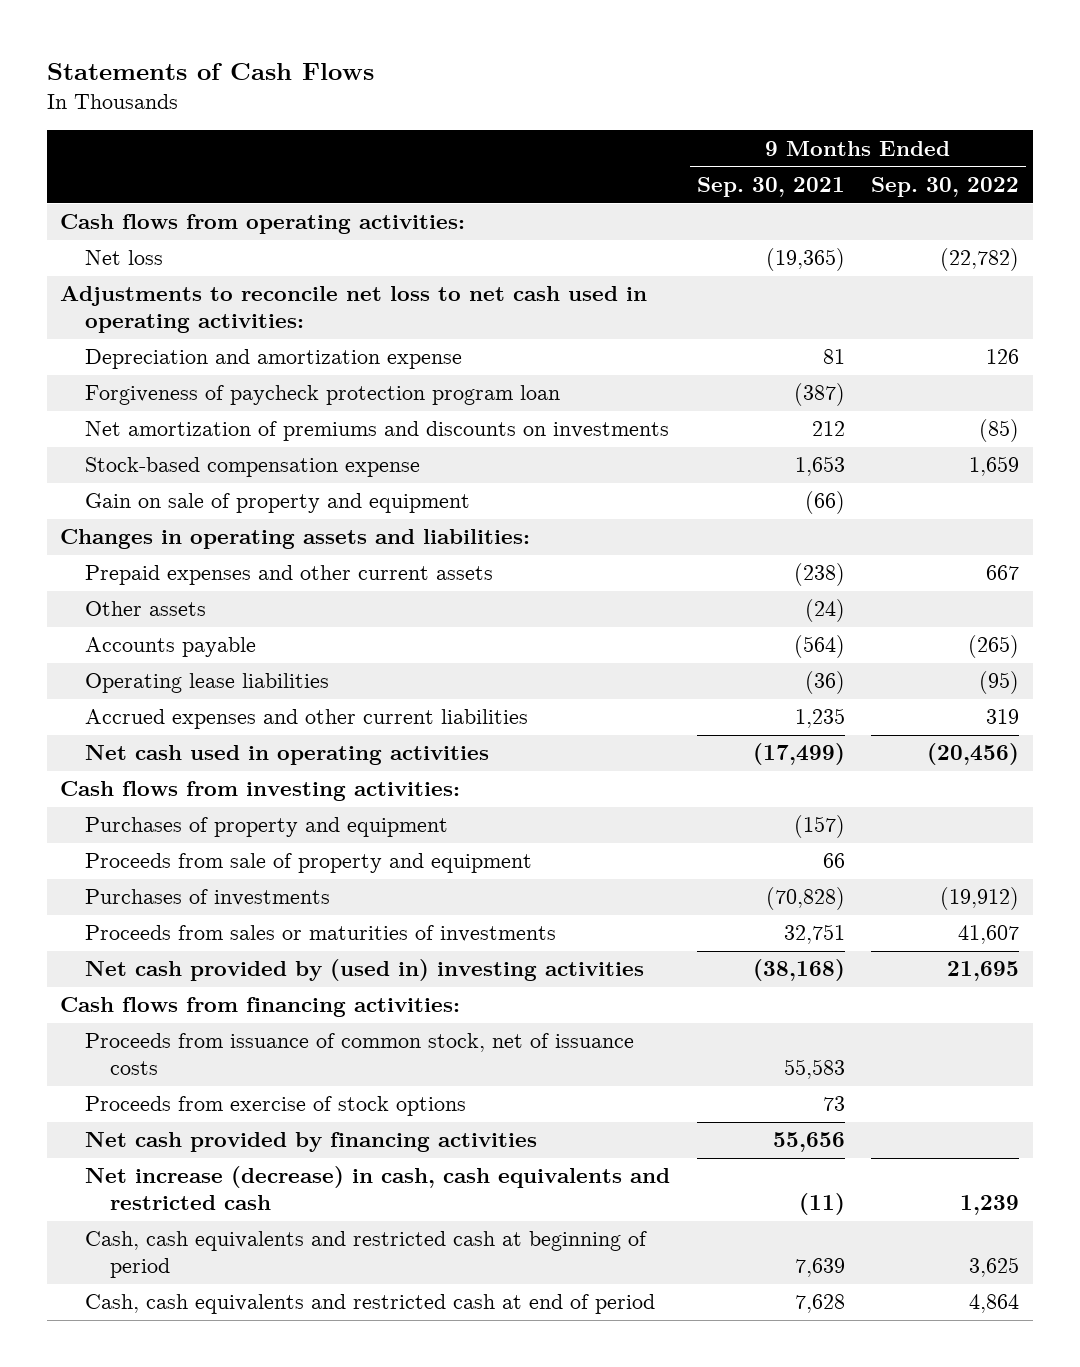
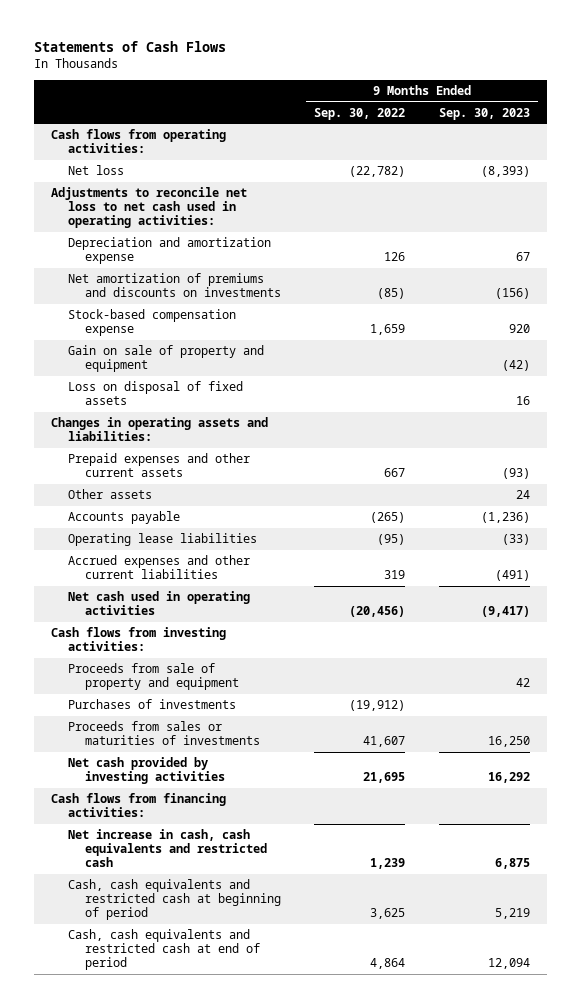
- | 9 Months Ended Sep. 30, 2021 | 9 Months Ended Sep. 30, 2022
+ | 9 Months Ended Sep. 30, 2022 | 9 Months Ended Sep. 30, 2023
- Forgiveness of paycheck protection program loan | (387) |
+ Loss on disposal of fixed assets | | 16
- Purchases of property and equipment | (157) |
- Net cash provided by (used in) investing activities | (38,168) | 21,695
+ Net cash provided by investing activities | 21,695 | 16,292
- Proceeds from issuance of common stock, net of issuance costs | 55,583 |
- Proceeds from exercise of stock options | 73 |
- Net cash provided by financing activities | 55,656 |
- Net increase (decrease) in cash, cash equivalents and restricted cash | (11) | 1,239
+ Net increase in cash, cash equivalents and restricted cash | 1,239 | 6,875

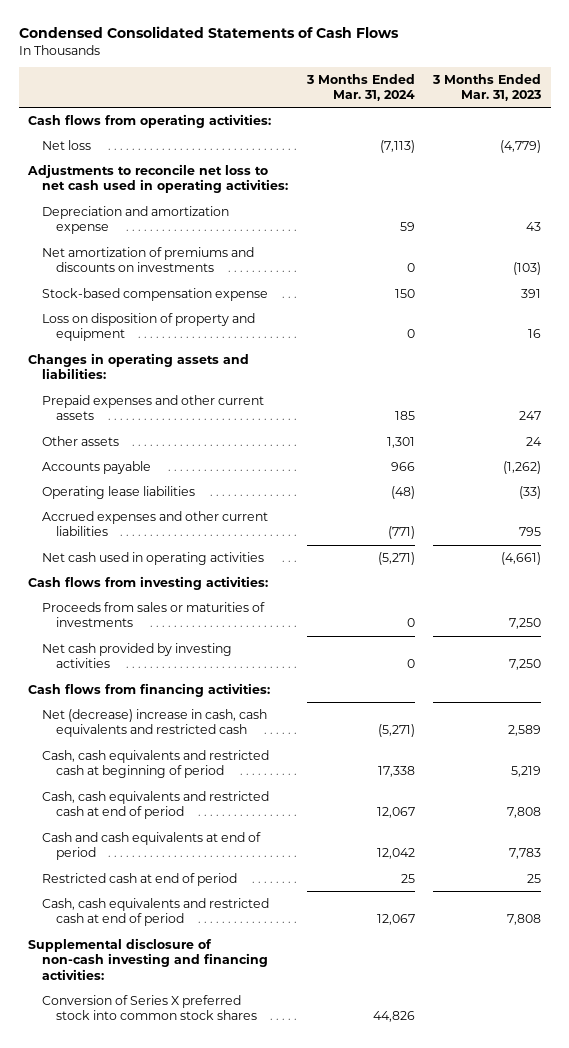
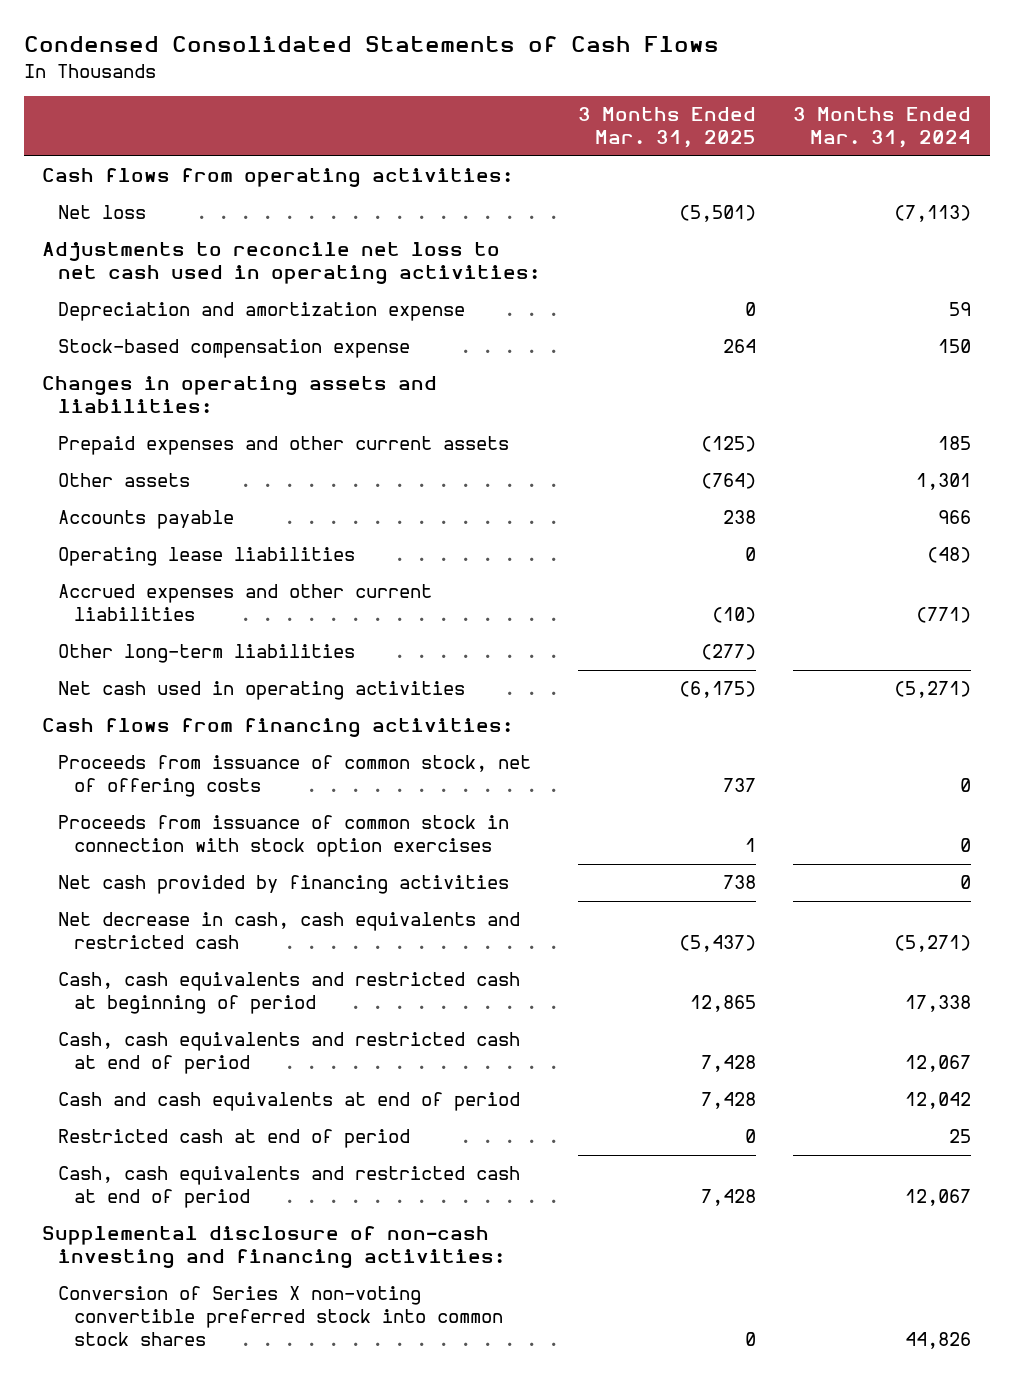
- | 3 Months Ended Mar. 31, 2024 | 3 Months Ended Mar. 31, 2023
+ | 3 Months Ended Mar. 31, 2025 | 3 Months Ended Mar. 31, 2024
- Net amortization of premiums and discounts on investments | 0 | (103)
- Loss on disposition of property and equipment | 0 | 16
+ Other long-term liabilities | (277) |
- Cash flows from investing activities:
- Proceeds from sales or maturities of investments | 0 | 7,250
- Net cash provided by investing activities | 0 | 7,250
- Net (decrease) increase in cash, cash equivalents and restricted cash | (5,271) | 2,589
+ Proceeds from issuance of common stock, net of offering costs | 737 | 0
+ Proceeds from issuance of common stock in connection with stock option exercises | 1 | 0
+ Net cash provided by financing activities | 738 | 0
+ Net decrease in cash, cash equivalents and restricted cash | (5,437) | (5,271)
- Conversion of Series X preferred stock into common stock shares | 44,826 |
+ Conversion of Series X non-voting convertible preferred stock into common stock shares | 0 | 44,826

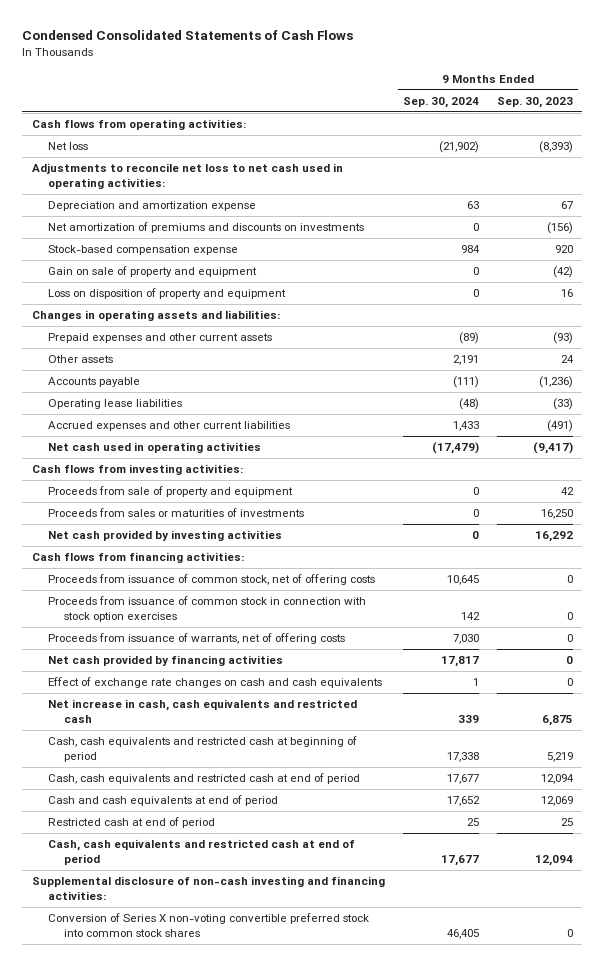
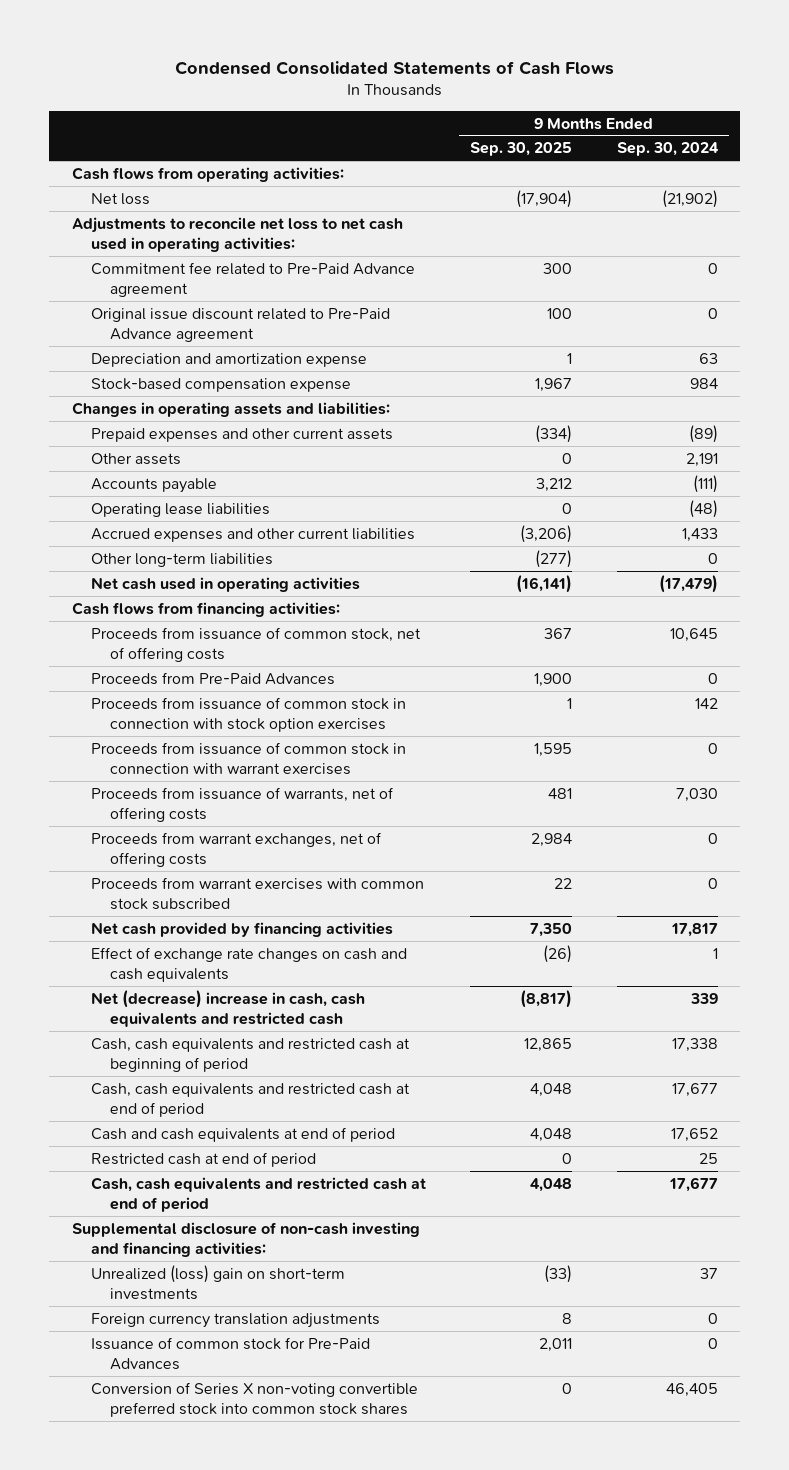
- | 9 Months Ended Sep. 30, 2024 | 9 Months Ended Sep. 30, 2023
+ | 9 Months Ended Sep. 30, 2025 | 9 Months Ended Sep. 30, 2024
+ Commitment fee related to Pre-Paid Advance agreement | 300 | 0
+ Original issue discount related to Pre-Paid Advance agreement | 100 | 0
- Net amortization of premiums and discounts on investments | 0 | (156)
- Gain on sale of property and equipment | 0 | (42)
- Loss on disposition of property and equipment | 0 | 16
+ Other long-term liabilities | (277) | 0
- Cash flows from investing activities:
- Proceeds from sale of property and equipment | 0 | 42
- Proceeds from sales or maturities of investments | 0 | 16,250
- Net cash provided by investing activities | 0 | 16,292
+ Proceeds from Pre-Paid Advances | 1,900 | 0
+ Proceeds from issuance of common stock in connection with warrant exercises | 1,595 | 0
+ Proceeds from warrant exchanges, net of offering costs | 2,984 | 0
+ Proceeds from warrant exercises with common stock subscribed | 22 | 0
- Net increase in cash, cash equivalents and restricted cash | 339 | 6,875
+ Net (decrease) increase in cash, cash equivalents and restricted cash | (8,817) | 339
+ Unrealized (loss) gain on short-term investments | (33) | 37
+ Foreign currency translation adjustments | 8 | 0
+ Issuance of common stock for Pre-Paid Advances | 2,011 | 0

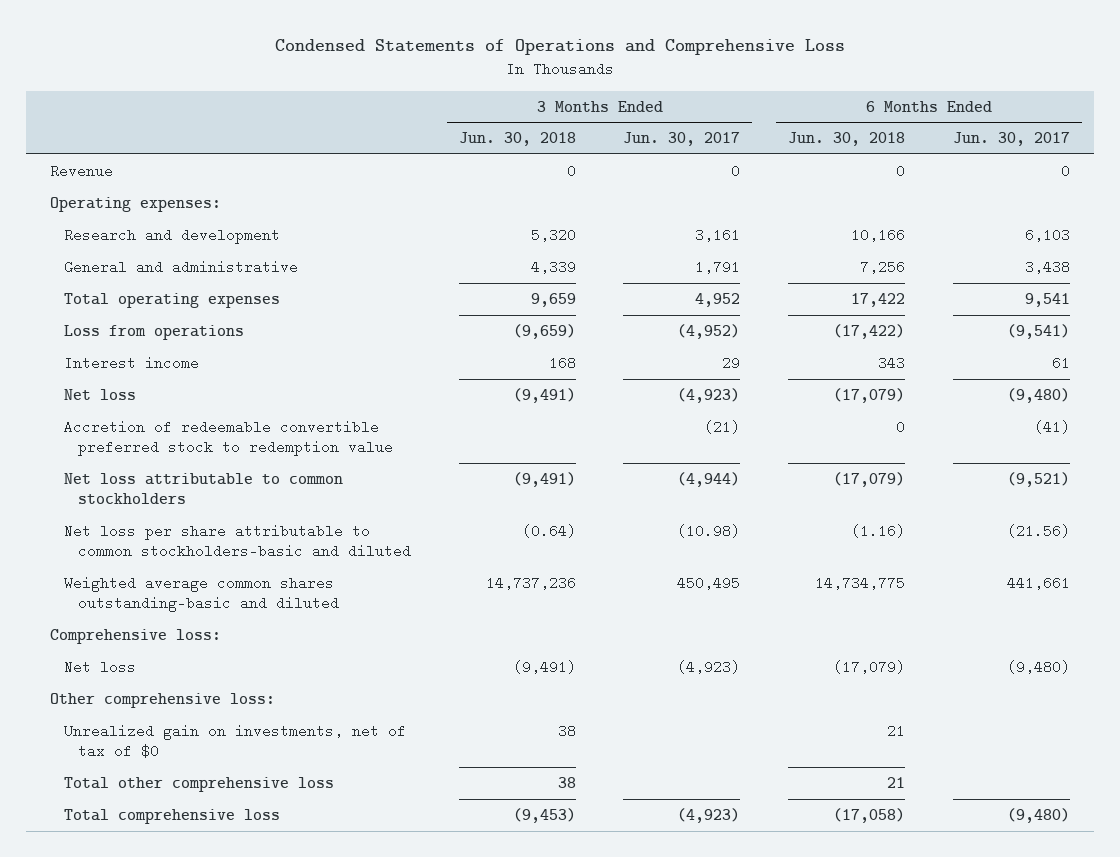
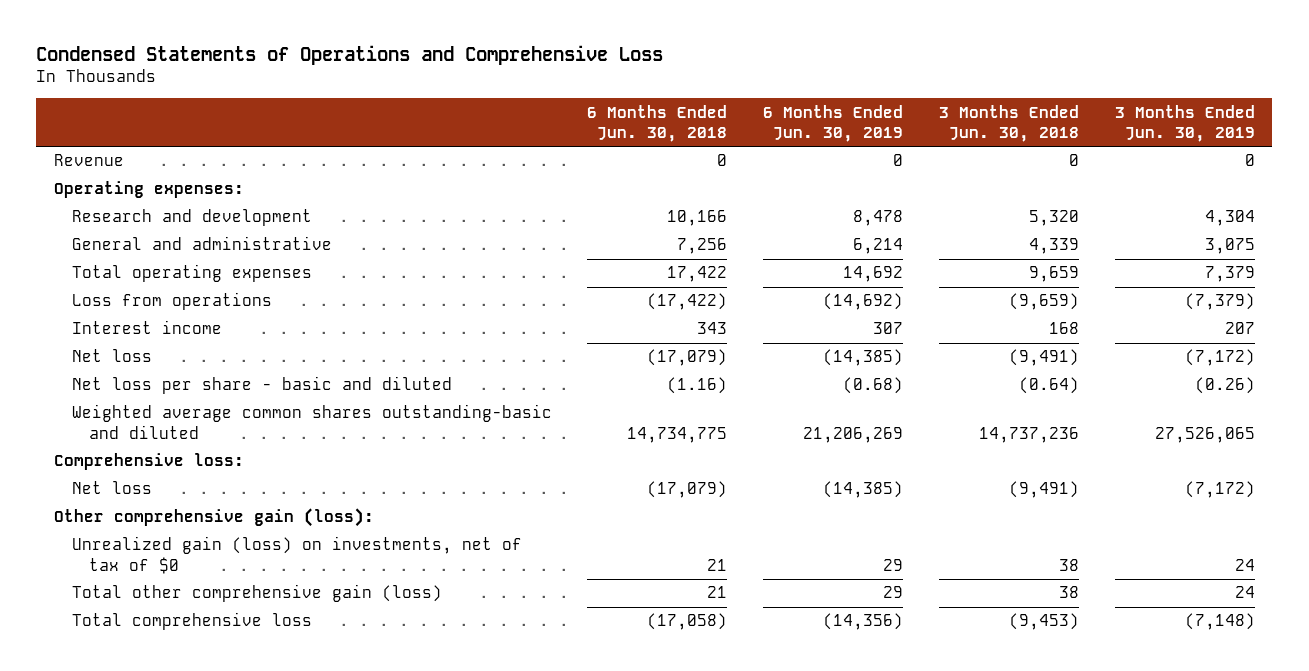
- | 3 Months Ended Jun. 30, 2018 | 3 Months Ended Jun. 30, 2017 | 6 Months Ended Jun. 30, 2018 | 6 Months Ended Jun. 30, 2017
+ | 6 Months Ended Jun. 30, 2018 | 6 Months Ended Jun. 30, 2019 | 3 Months Ended Jun. 30, 2018 | 3 Months Ended Jun. 30, 2019
- Accretion of redeemable convertible preferred stock to redemption value | | (21) | 0 | (41)
- Net loss attributable to common stockholders | (9,491) | (4,944) | (17,079) | (9,521)
- Net loss per share attributable to common stockholders-basic and diluted | (0.64) | (10.98) | (1.16) | (21.56)
+ Net loss per share - basic and diluted | (1.16) | (0.68) | (0.64) | (0.26)
- Other comprehensive loss:
- Unrealized gain on investments, net of tax of $0 | 38 | | 21 |
- Total other comprehensive loss | 38 | | 21 |
+ Other comprehensive gain (loss):
+ Unrealized gain (loss) on investments, net of tax of $0 | 21 | 29 | 38 | 24
+ Total other comprehensive gain (loss) | 21 | 29 | 38 | 24

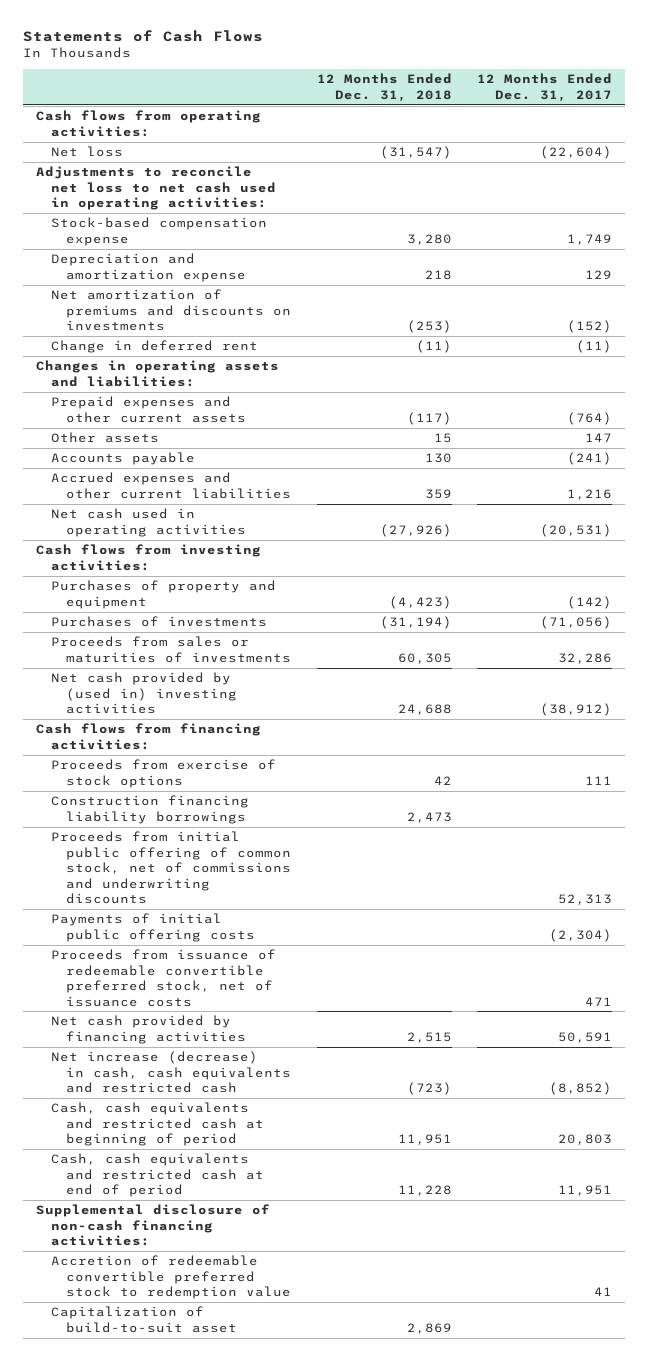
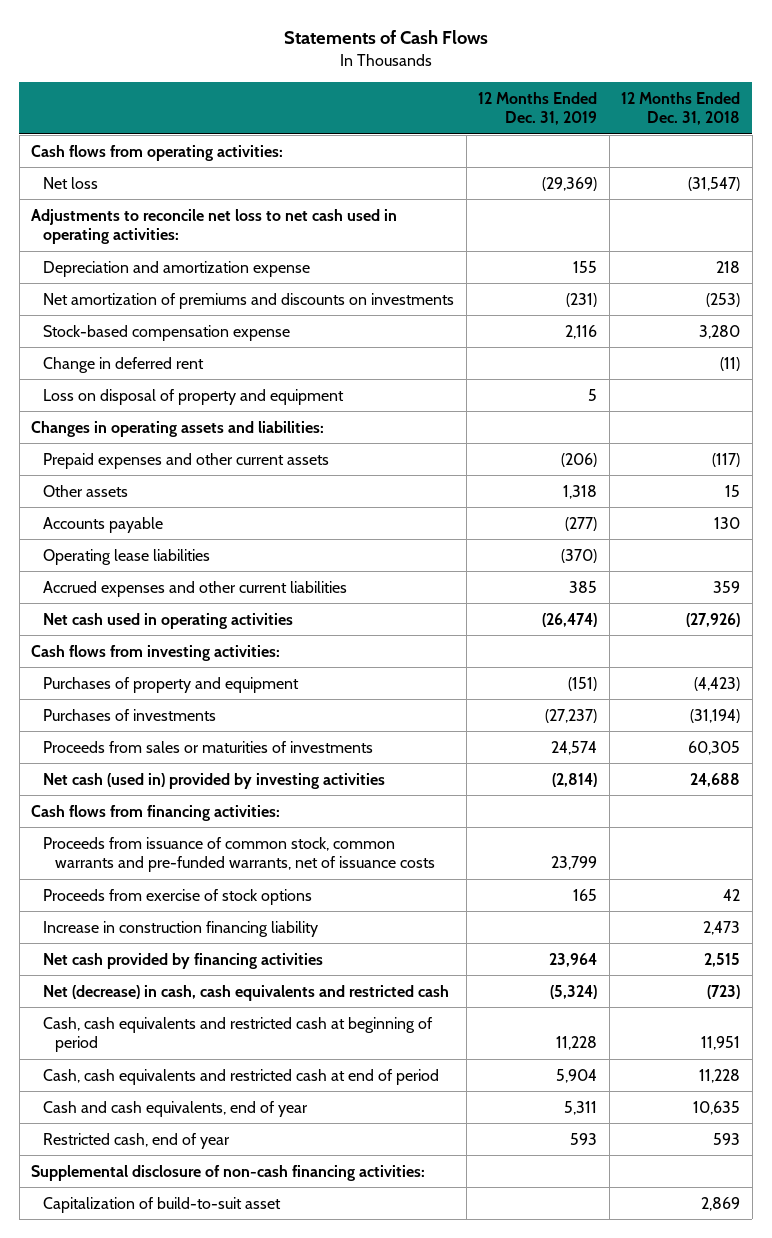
- | 12 Months Ended Dec. 31, 2018 | 12 Months Ended Dec. 31, 2017
+ | 12 Months Ended Dec. 31, 2019 | 12 Months Ended Dec. 31, 2018
moved down: Stock-based compensation expense | 2,116 | 3,280
+ Loss on disposal of property and equipment | 5 |
+ Operating lease liabilities | (370) |
- Net cash provided by (used in) investing activities | 24,688 | (38,912)
+ Net cash (used in) provided by investing activities | (2,814) | 24,688
+ Proceeds from issuance of common stock, common warrants and pre-funded warrants, net of issuance costs | 23,799 |
- Construction financing liability borrowings | 2,473 |
- Proceeds from initial public offering of common stock, net of commissions and underwriting discounts | | 52,313
- Payments of initial public offering costs | | (2,304)
- Proceeds from issuance of redeemable convertible preferred stock, net of issuance costs | | 471
+ Increase in construction financing liability | | 2,473
- Net increase (decrease) in cash, cash equivalents and restricted cash | (723) | (8,852)
+ Net (decrease) in cash, cash equivalents and restricted cash | (5,324) | (723)
+ Cash and cash equivalents, end of year | 5,311 | 10,635
+ Restricted cash, end of year | 593 | 593
- Accretion of redeemable convertible preferred stock to redemption value | | 41

